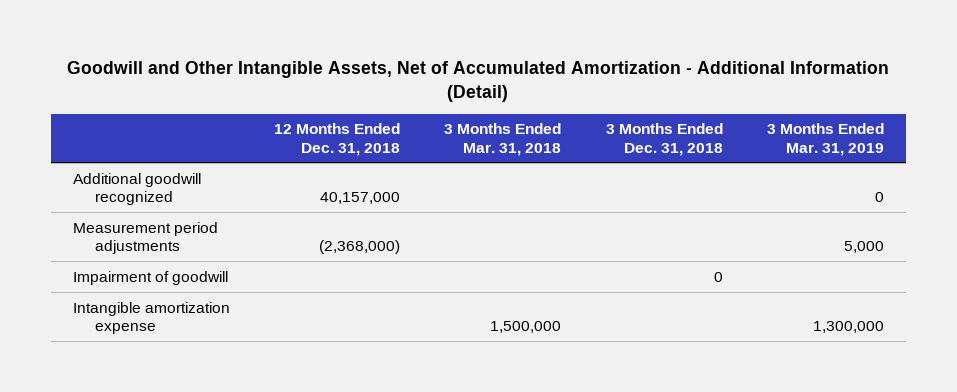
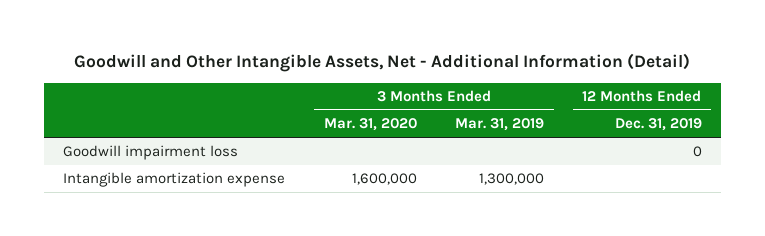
- Goodwill and Other Intangible Assets, Net of Accumulated Amortization - Additional Information (Detail)
+ Goodwill and Other Intangible Assets, Net - Additional Information (Detail)
- | 12 Months Ended Dec. 31, 2018 | 3 Months Ended Mar. 31, 2018 | 3 Months Ended Dec. 31, 2018 | 3 Months Ended Mar. 31, 2019
+ | 3 Months Ended Mar. 31, 2020 | 3 Months Ended Mar. 31, 2019 | 12 Months Ended Dec. 31, 2019
- Additional goodwill recognized | 40,157,000 | | | 0
- Measurement period adjustments | (2,368,000) | | | 5,000
- Impairment of goodwill | | | 0 |
+ Goodwill impairment loss | | | 0

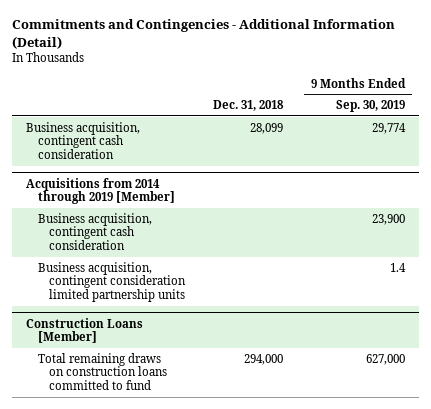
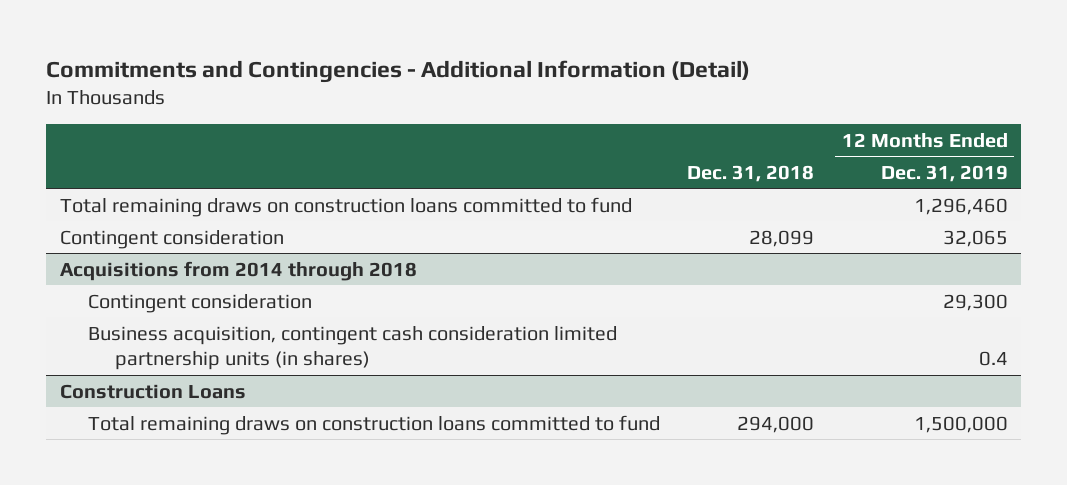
- | Dec. 31, 2018 | 9 Months Ended Sep. 30, 2019
+ | Dec. 31, 2018 | 12 Months Ended Dec. 31, 2019
- Business acquisition, contingent cash consideration | 28,099 | 29,774
- Acquisitions from 2014 through 2019 [Member]
- Business acquisition, contingent cash consideration | | 23,900
- Business acquisition, contingent consideration limited partnership units | | 1.4
- Construction Loans [Member]
+ Total remaining draws on construction loans committed to fund | | 1,296,460
+ Contingent consideration | 28,099 | 32,065
+ Acquisitions from 2014 through 2018
+ Contingent consideration | | 29,300
+ Business acquisition, contingent cash consideration limited partnership units (in shares) | | 0.4
+ Construction Loans

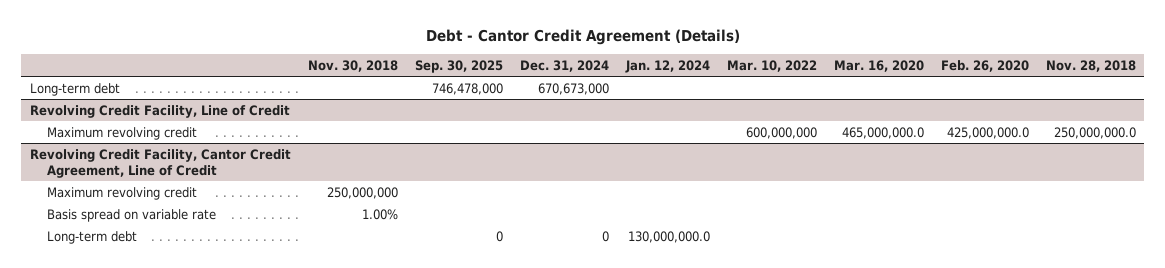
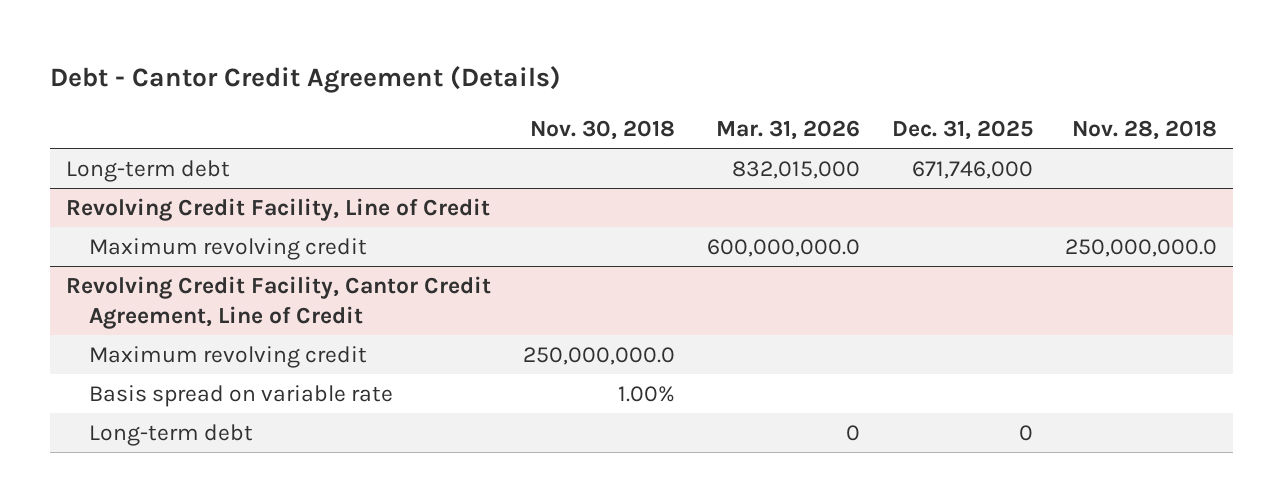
- | Nov. 30, 2018 | Sep. 30, 2025 | Dec. 31, 2024 | Jan. 12, 2024 | Mar. 10, 2022 | Mar. 16, 2020 | Feb. 26, 2020 | Nov. 28, 2018
+ | Nov. 30, 2018 | Mar. 31, 2026 | Dec. 31, 2025 | Nov. 28, 2018
@ Revolving Credit Facility, Cantor Credit Agreement, Line of Credit
- Maximum revolving credit | 250,000,000 | | | | | | |
+ Maximum revolving credit | 250,000,000.0 | | |

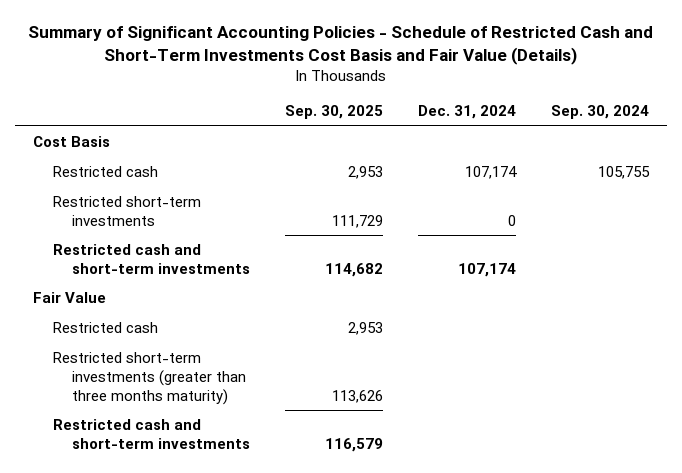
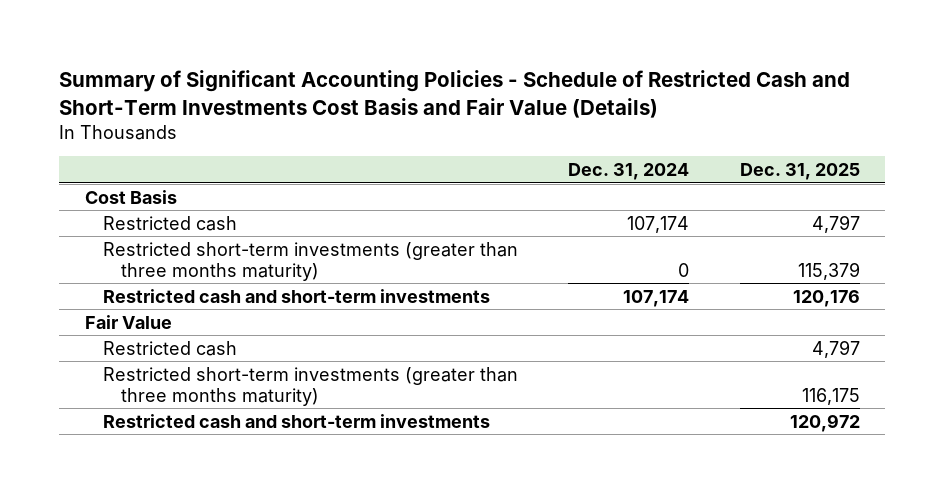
- | Sep. 30, 2025 | Dec. 31, 2024 | Sep. 30, 2024
+ | Dec. 31, 2024 | Dec. 31, 2025
- Restricted short-term investments | 111,729 | 0 |
+ Restricted short-term investments (greater than three months maturity) | 0 | 115,379

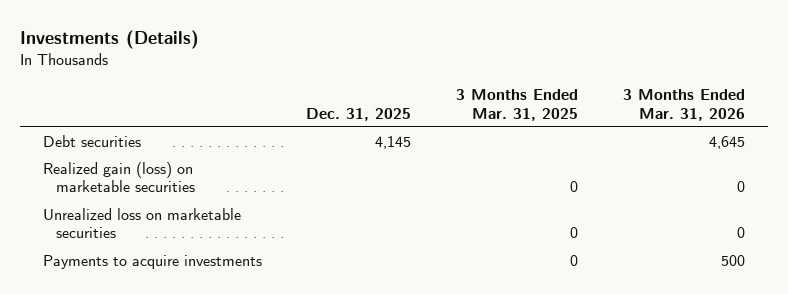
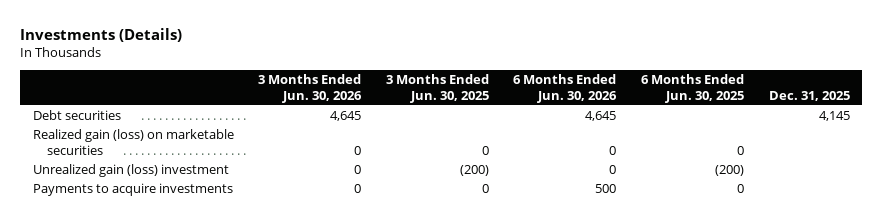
- | Dec. 31, 2025 | 3 Months Ended Mar. 31, 2025 | 3 Months Ended Mar. 31, 2026
+ | 3 Months Ended Jun. 30, 2026 | 3 Months Ended Jun. 30, 2025 | 6 Months Ended Jun. 30, 2026 | 6 Months Ended Jun. 30, 2025 | Dec. 31, 2025
- Unrealized loss on marketable securities | | 0 | 0
+ Unrealized gain (loss) investment | 0 | (200) | 0 | (200) |

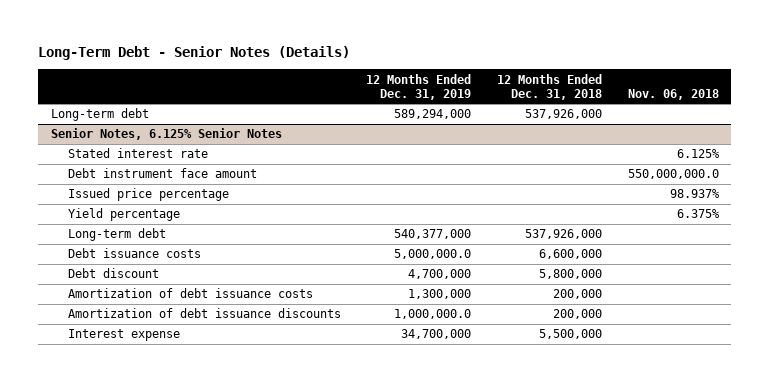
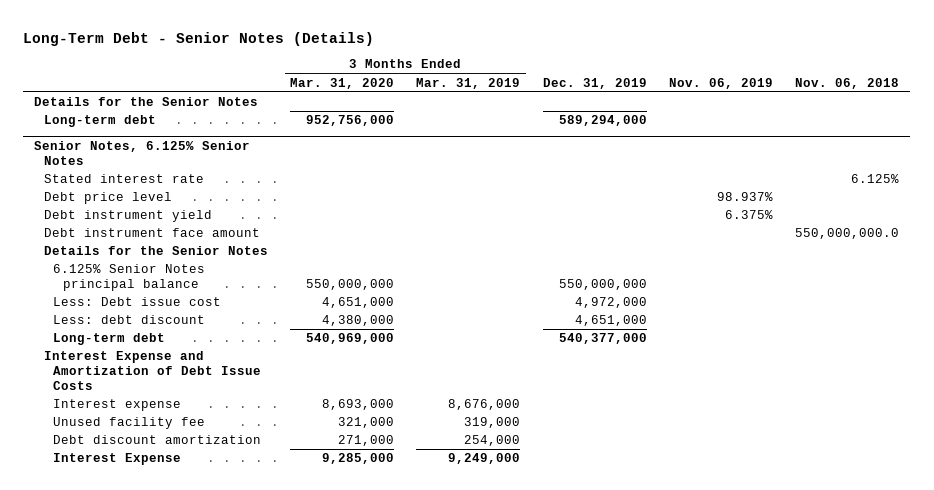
- | 12 Months Ended Dec. 31, 2019 | 12 Months Ended Dec. 31, 2018 | Nov. 06, 2018
+ | 3 Months Ended Mar. 31, 2020 | 3 Months Ended Mar. 31, 2019 | Dec. 31, 2019 | Nov. 06, 2019 | Nov. 06, 2018
+ Details for the Senior Notes
@ Senior Notes, 6.125% Senior Notes
+ Debt price level | | | | 98.937% |
+ Debt instrument yield | | | | 6.375% |
- Issued price percentage | | | 98.937%
- Yield percentage | | | 6.375%
+ Details for the Senior Notes
+ 6.125% Senior Notes principal balance | 550,000,000 | | 550,000,000 | |
+ Less: Debt issue cost | 4,651,000 | | 4,972,000 | |
+ Less: debt discount | 4,380,000 | | 4,651,000 | |
- Debt issuance costs | 5,000,000.0 | 6,600,000 |
- Debt discount | 4,700,000 | 5,800,000 |
- Amortization of debt issuance costs | 1,300,000 | 200,000 |
- Amortization of debt issuance discounts | 1,000,000.0 | 200,000 |
+ Interest Expense and Amortization of Debt Issue Costs
+ Unused facility fee | 321,000 | 319,000 | | |
+ Debt discount amortization | 271,000 | 254,000 | | |
+ Interest Expense | 9,285,000 | 9,249,000 | | |

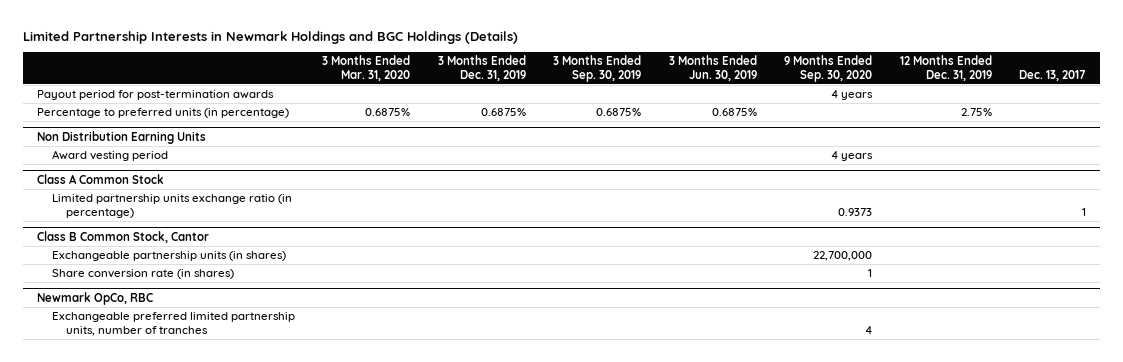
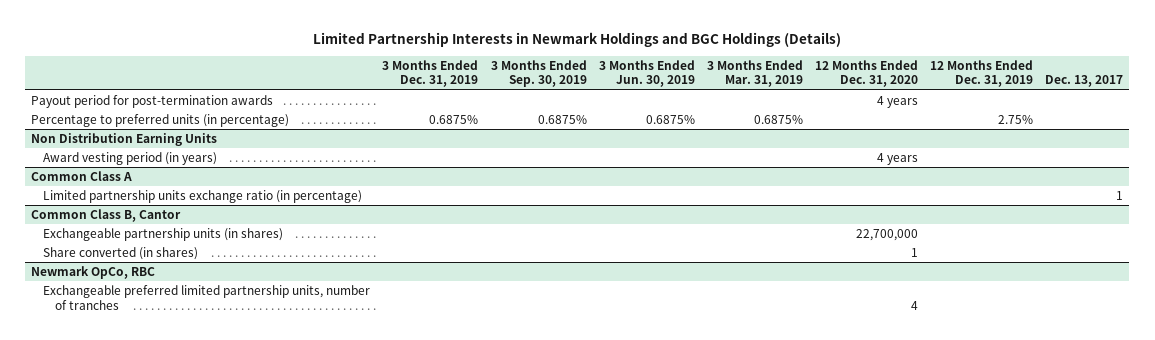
- | 3 Months Ended Mar. 31, 2020 | 3 Months Ended Dec. 31, 2019 | 3 Months Ended Sep. 30, 2019 | 3 Months Ended Jun. 30, 2019 | 9 Months Ended Sep. 30, 2020 | 12 Months Ended Dec. 31, 2019 | Dec. 13, 2017
+ | 3 Months Ended Dec. 31, 2019 | 3 Months Ended Sep. 30, 2019 | 3 Months Ended Jun. 30, 2019 | 3 Months Ended Mar. 31, 2019 | 12 Months Ended Dec. 31, 2020 | 12 Months Ended Dec. 31, 2019 | Dec. 13, 2017
@ Non Distribution Earning Units
- Award vesting period | | | | | 4 years | |
- Class A Common Stock
@ Non Distribution Earning Units
+ Award vesting period (in years) | | | | | 4 years | |
+ Common Class A
- Class B Common Stock, Cantor
+ Common Class B, Cantor
- Share conversion rate (in shares) | | | | | 1 | |
+ Share converted (in shares) | | | | | 1 | |

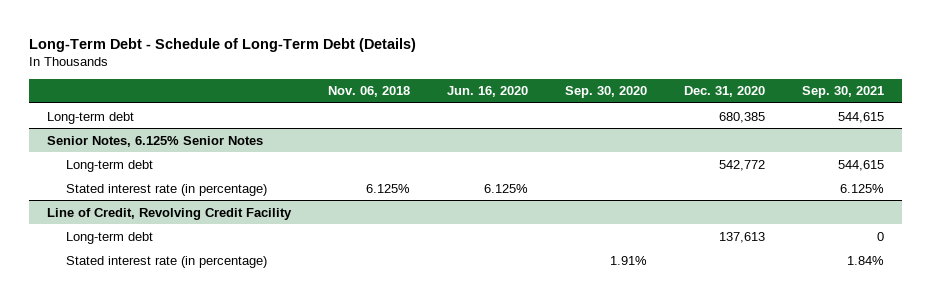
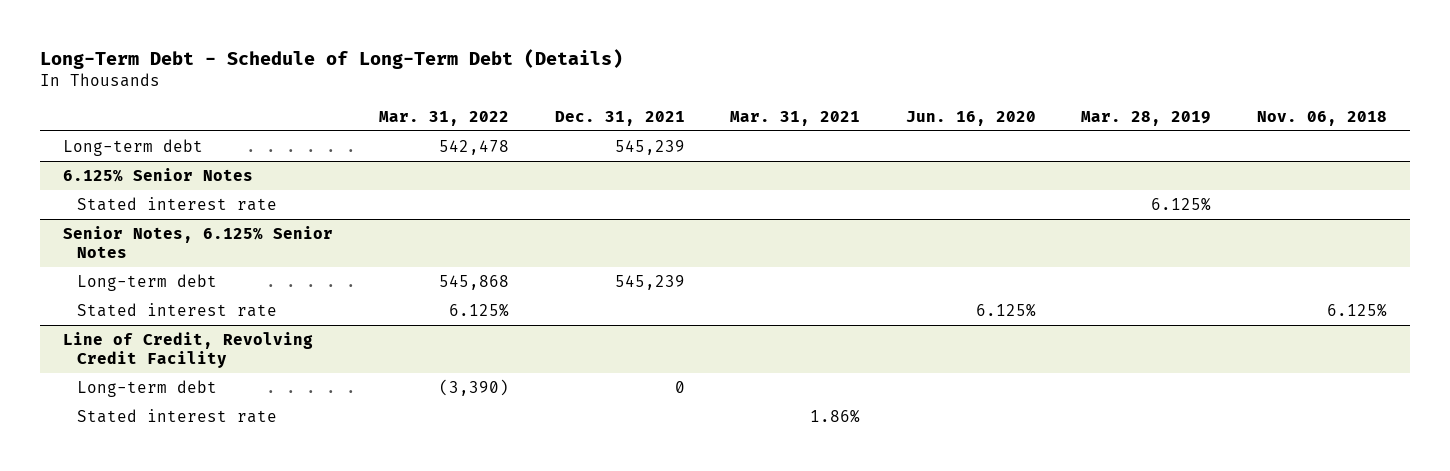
- | Nov. 06, 2018 | Jun. 16, 2020 | Sep. 30, 2020 | Dec. 31, 2020 | Sep. 30, 2021
+ | Mar. 31, 2022 | Dec. 31, 2021 | Mar. 31, 2021 | Jun. 16, 2020 | Mar. 28, 2019 | Nov. 06, 2018
+ 6.125% Senior Notes
+ Stated interest rate | | | | | 6.125% |
@ Senior Notes, 6.125% Senior Notes
- Stated interest rate (in percentage) | 6.125% | 6.125% | | | 6.125%
+ Stated interest rate | 6.125% | | | 6.125% | | 6.125%
@ Line of Credit, Revolving Credit Facility
- Stated interest rate (in percentage) | | | 1.91% | | 1.84%
+ Stated interest rate | | | 1.86% | | |

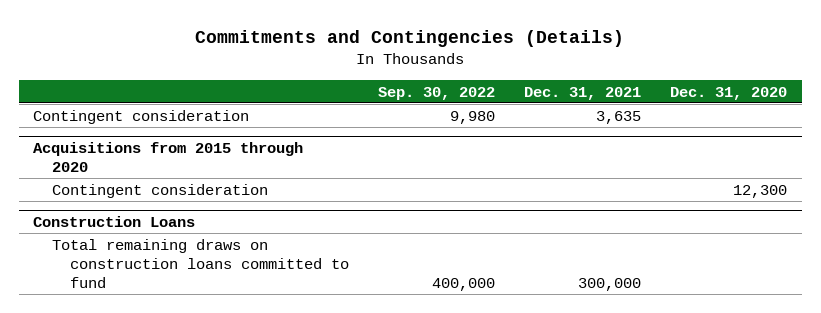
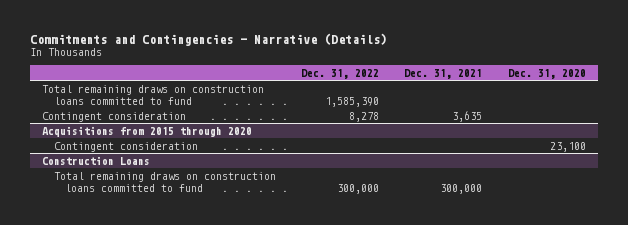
- Commitments and Contingencies (Details)
+ Commitments and Contingencies - Narrative (Details)
- | Sep. 30, 2022 | Dec. 31, 2021 | Dec. 31, 2020
+ | Dec. 31, 2022 | Dec. 31, 2021 | Dec. 31, 2020
+ Total remaining draws on construction loans committed to fund | 1,585,390 | |
@ Acquisitions from 2015 through 2020
- Contingent consideration | | | 12,300
+ Contingent consideration | | | 23,100

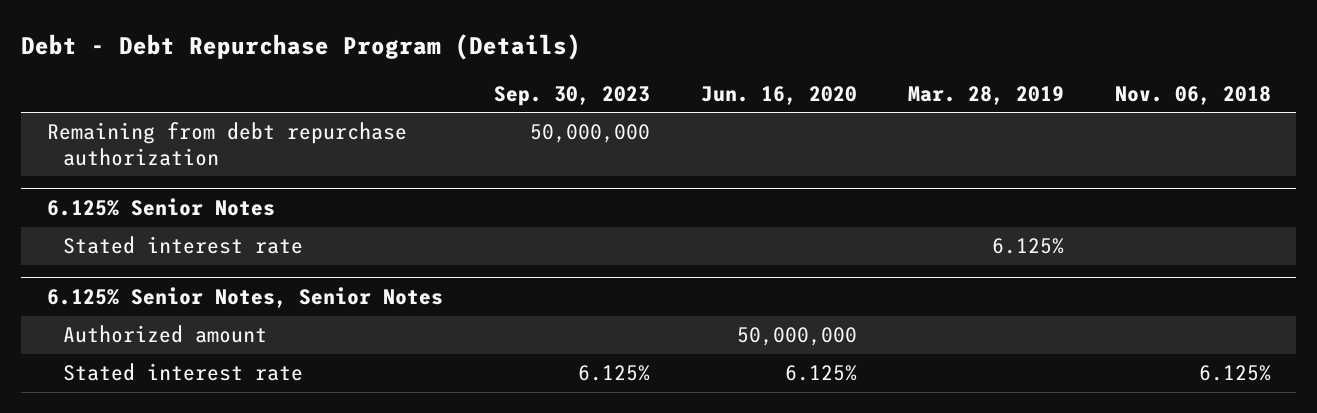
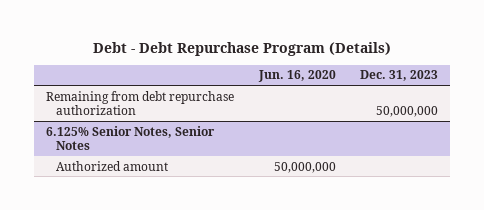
- | Sep. 30, 2023 | Jun. 16, 2020 | Mar. 28, 2019 | Nov. 06, 2018
+ | Jun. 16, 2020 | Dec. 31, 2023
- 6.125% Senior Notes
- Stated interest rate | | | 6.125% |
@ 6.125% Senior Notes, Senior Notes
- Stated interest rate | 6.125% | 6.125% | | 6.125%

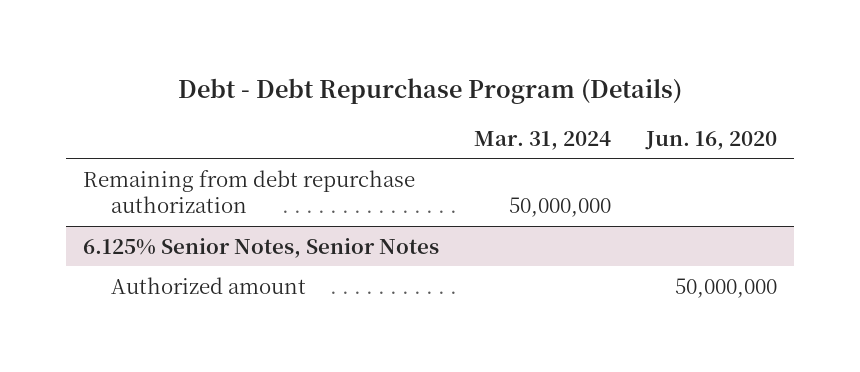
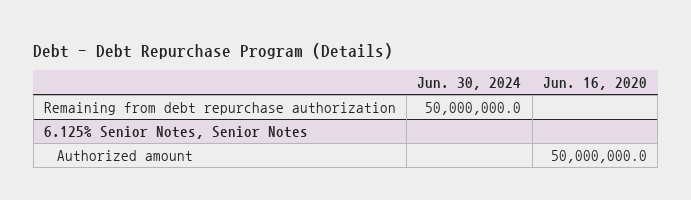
- | Mar. 31, 2024 | Jun. 16, 2020
+ | Jun. 30, 2024 | Jun. 16, 2020
@ 6.125% Senior Notes, Senior Notes
- Authorized amount | | 50,000,000
+ Authorized amount | | 50,000,000.0

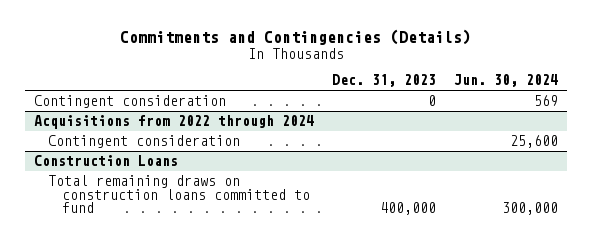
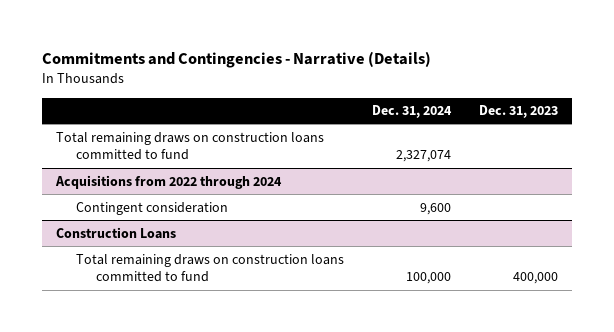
- Commitments and Contingencies (Details)
+ Commitments and Contingencies - Narrative (Details)
- | Dec. 31, 2023 | Jun. 30, 2024
+ | Dec. 31, 2024 | Dec. 31, 2023
- Contingent consideration | 0 | 569
+ Total remaining draws on construction loans committed to fund | 2,327,074 |

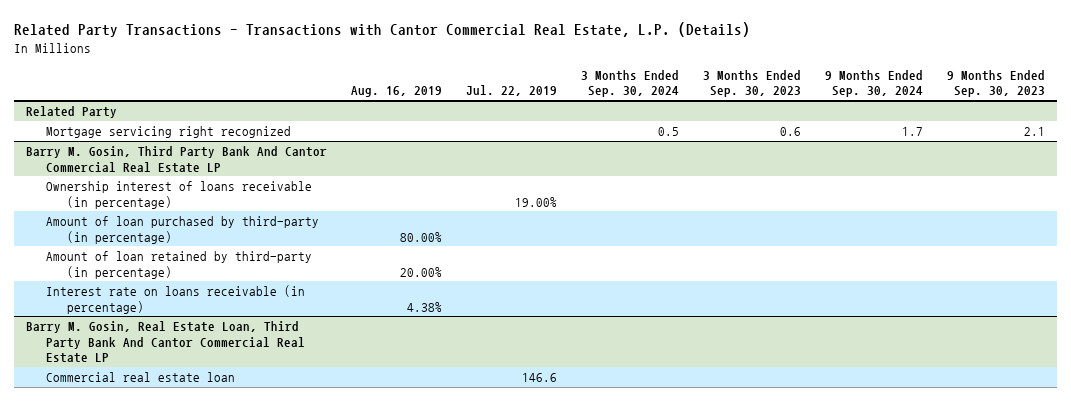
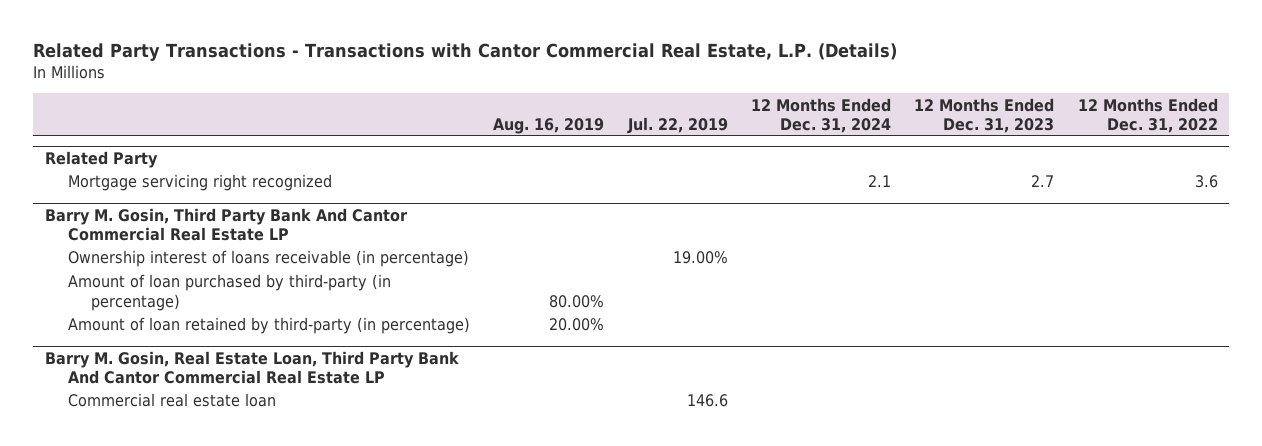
- | Aug. 16, 2019 | Jul. 22, 2019 | 3 Months Ended Sep. 30, 2024 | 3 Months Ended Sep. 30, 2023 | 9 Months Ended Sep. 30, 2024 | 9 Months Ended Sep. 30, 2023
+ | Aug. 16, 2019 | Jul. 22, 2019 | 12 Months Ended Dec. 31, 2024 | 12 Months Ended Dec. 31, 2023 | 12 Months Ended Dec. 31, 2022
@ Barry M. Gosin, Third Party Bank And Cantor Commercial Real Estate LP
- Interest rate on loans receivable (in percentage) | 4.38% | | | | |

